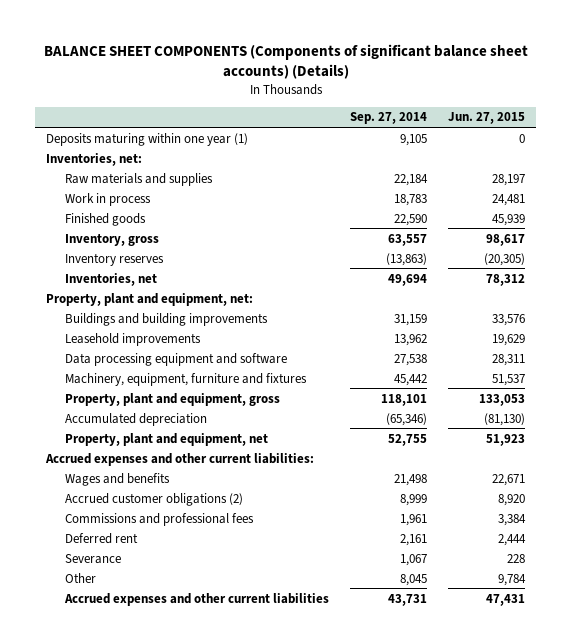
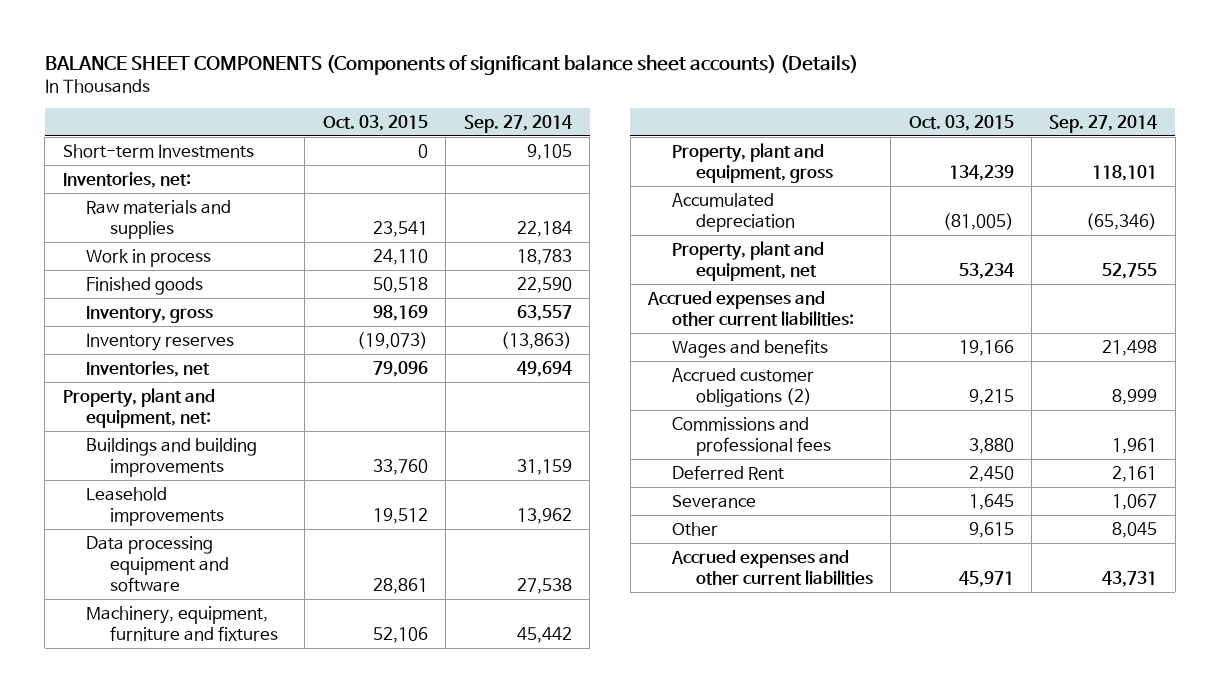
- | Sep. 27, 2014 | Jun. 27, 2015
+ | Oct. 03, 2015 | Sep. 27, 2014
- Deposits maturing within one year (1) | 9,105 | 0
+ Short-term Investments | 0 | 9,105
- Deferred rent | 2,161 | 2,444
+ Deferred Rent | 2,450 | 2,161

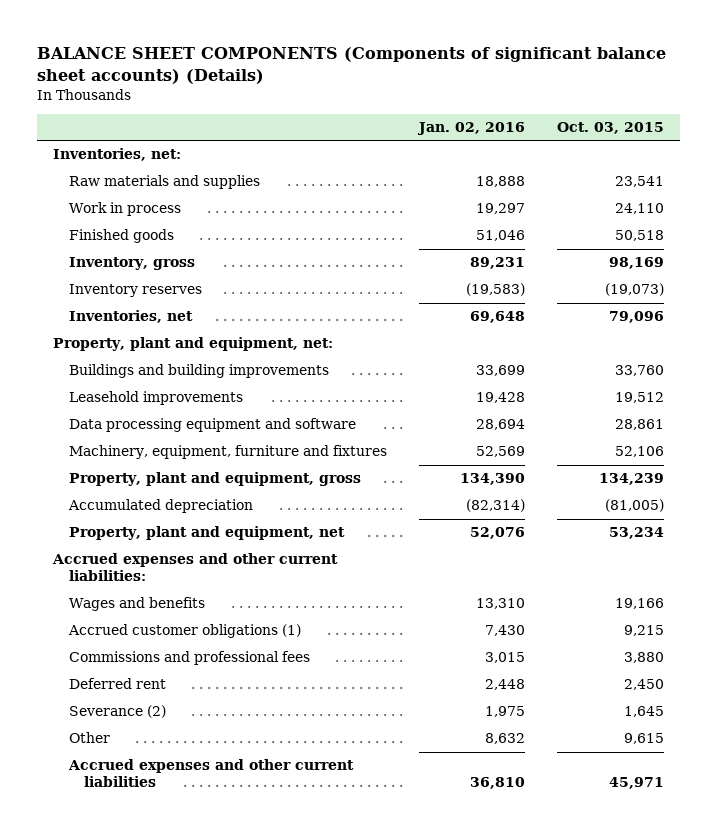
- | Oct. 03, 2015 | Sep. 27, 2014
+ | Jan. 02, 2016 | Oct. 03, 2015
- Short-term Investments | 0 | 9,105
- Accrued customer obligations (2) | 9,215 | 8,999
+ Accrued customer obligations (1) | 7,430 | 9,215
- Deferred Rent | 2,450 | 2,161
- Severance | 1,645 | 1,067
+ Deferred rent | 2,448 | 2,450
+ Severance (2) | 1,975 | 1,645

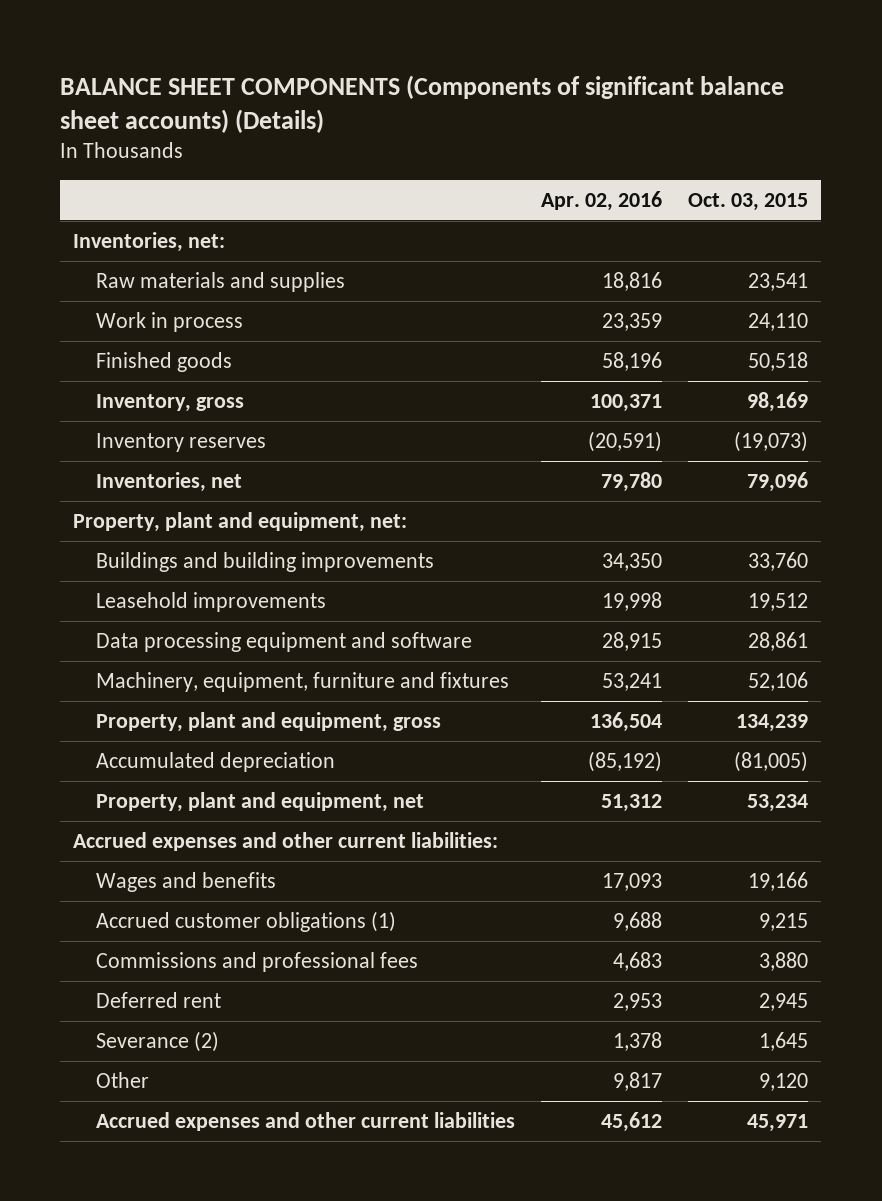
- | Jan. 02, 2016 | Oct. 03, 2015
+ | Apr. 02, 2016 | Oct. 03, 2015
- Deferred rent | 2,448 | 2,450
+ Deferred rent | 2,953 | 2,945
- Other | 8,632 | 9,615
+ Other | 9,817 | 9,120

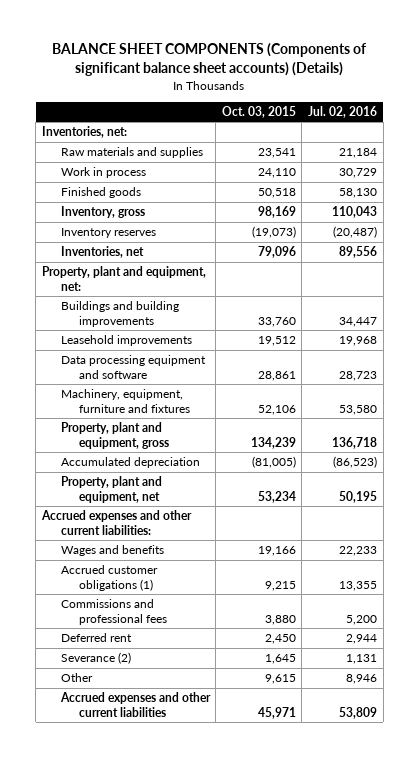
- | Apr. 02, 2016 | Oct. 03, 2015
+ | Oct. 03, 2015 | Jul. 02, 2016
- Deferred rent | 2,953 | 2,945
+ Deferred rent | 2,450 | 2,944
- Other | 9,817 | 9,120
+ Other | 9,615 | 8,946

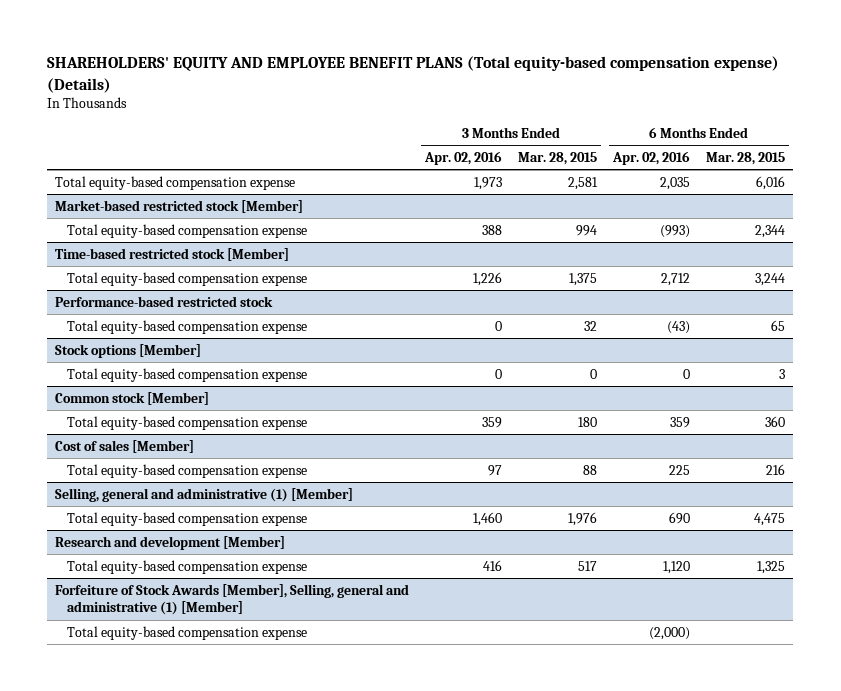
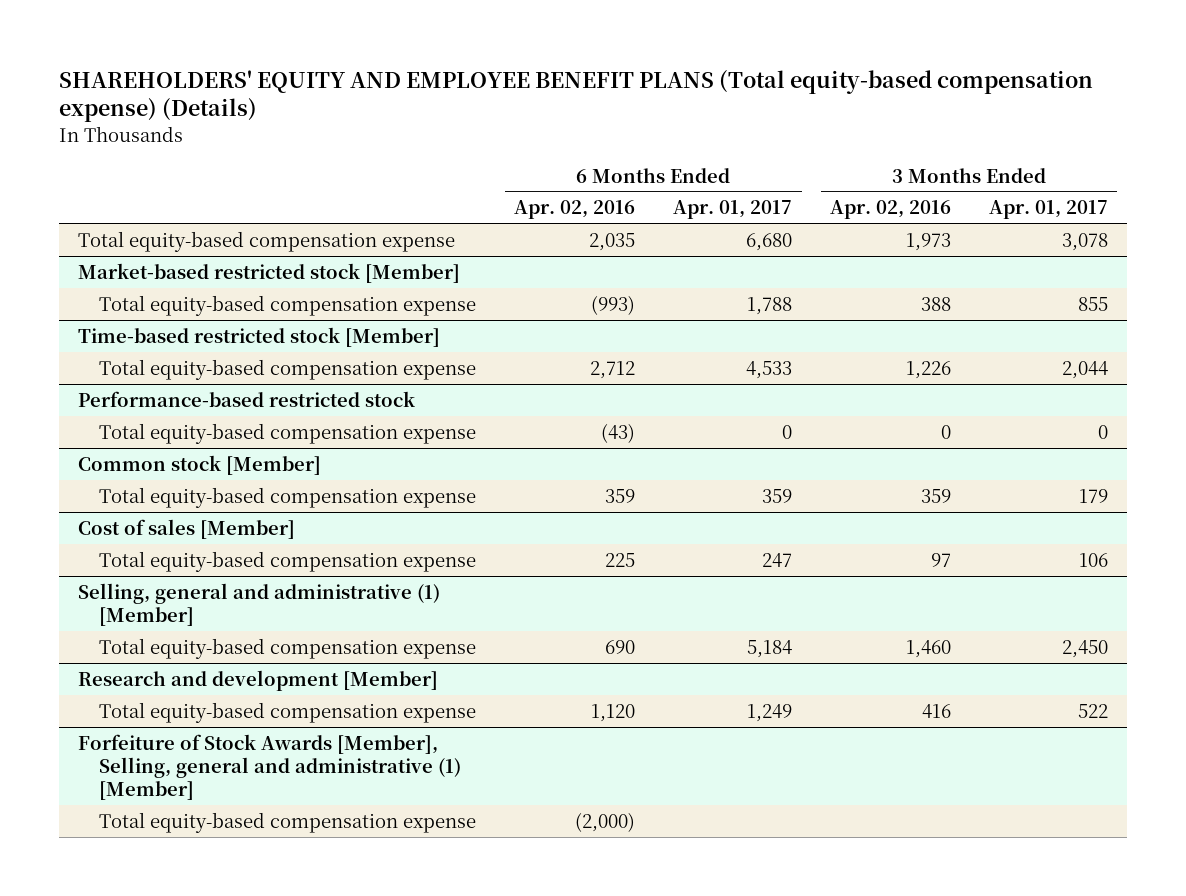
- | 3 Months Ended Apr. 02, 2016 | 3 Months Ended Mar. 28, 2015 | 6 Months Ended Apr. 02, 2016 | 6 Months Ended Mar. 28, 2015
+ | 6 Months Ended Apr. 02, 2016 | 6 Months Ended Apr. 01, 2017 | 3 Months Ended Apr. 02, 2016 | 3 Months Ended Apr. 01, 2017
- Stock options [Member]
- Total equity-based compensation expense | 0 | 0 | 0 | 3

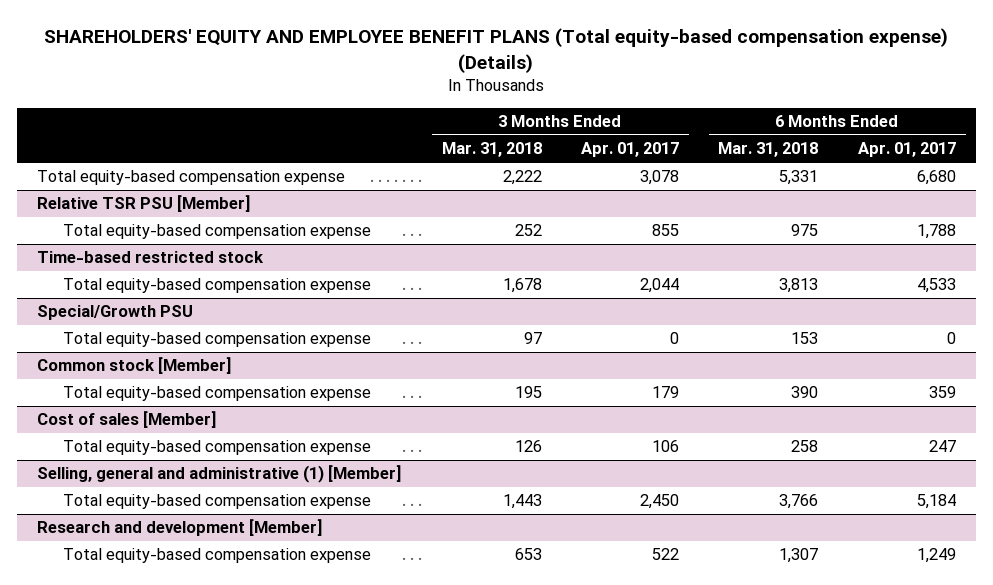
- | 6 Months Ended Apr. 02, 2016 | 6 Months Ended Apr. 01, 2017 | 3 Months Ended Apr. 02, 2016 | 3 Months Ended Apr. 01, 2017
+ | 3 Months Ended Mar. 31, 2018 | 3 Months Ended Apr. 01, 2017 | 6 Months Ended Mar. 31, 2018 | 6 Months Ended Apr. 01, 2017
- Market-based restricted stock [Member]
+ Relative TSR PSU [Member]
- Time-based restricted stock [Member]
+ Time-based restricted stock
- Performance-based restricted stock
+ Special/Growth PSU
- Forfeiture of Stock Awards [Member], Selling, general and administrative (1) [Member]
- Total equity-based compensation expense | (2,000) | | |

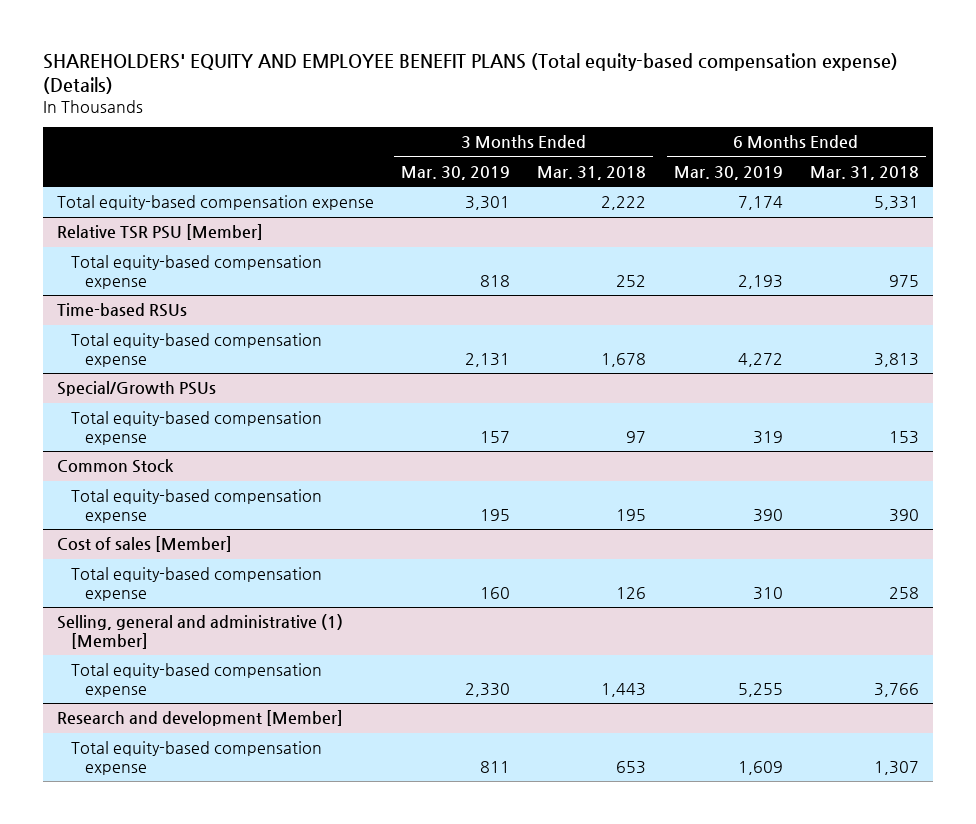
- | 3 Months Ended Mar. 31, 2018 | 3 Months Ended Apr. 01, 2017 | 6 Months Ended Mar. 31, 2018 | 6 Months Ended Apr. 01, 2017
+ | 3 Months Ended Mar. 30, 2019 | 3 Months Ended Mar. 31, 2018 | 6 Months Ended Mar. 30, 2019 | 6 Months Ended Mar. 31, 2018
- Time-based restricted stock
+ Time-based RSUs
- Special/Growth PSU
+ Special/Growth PSUs
- Common stock [Member]
+ Common Stock

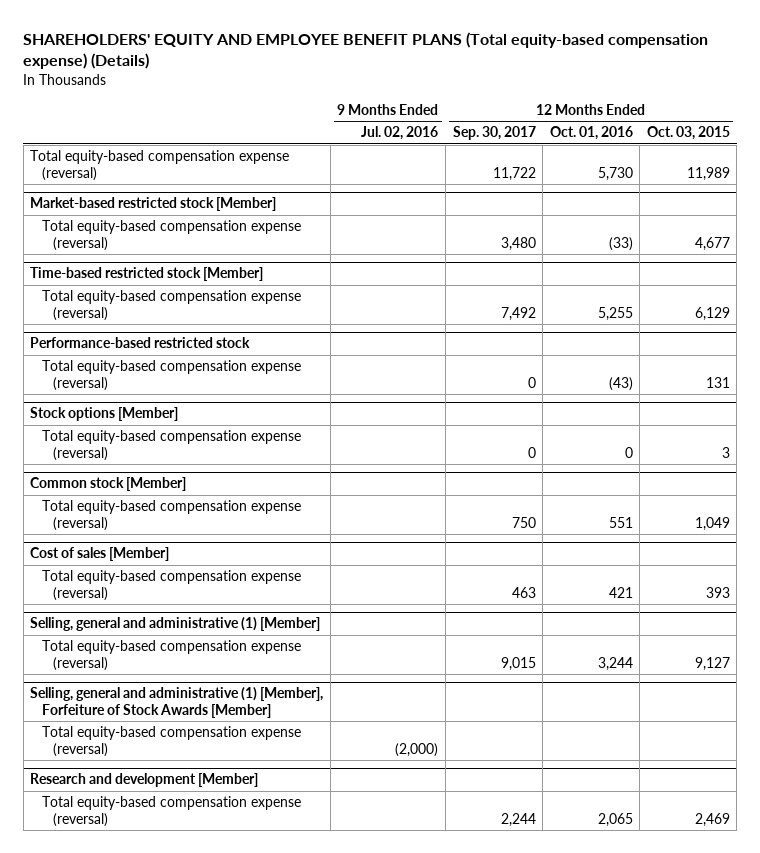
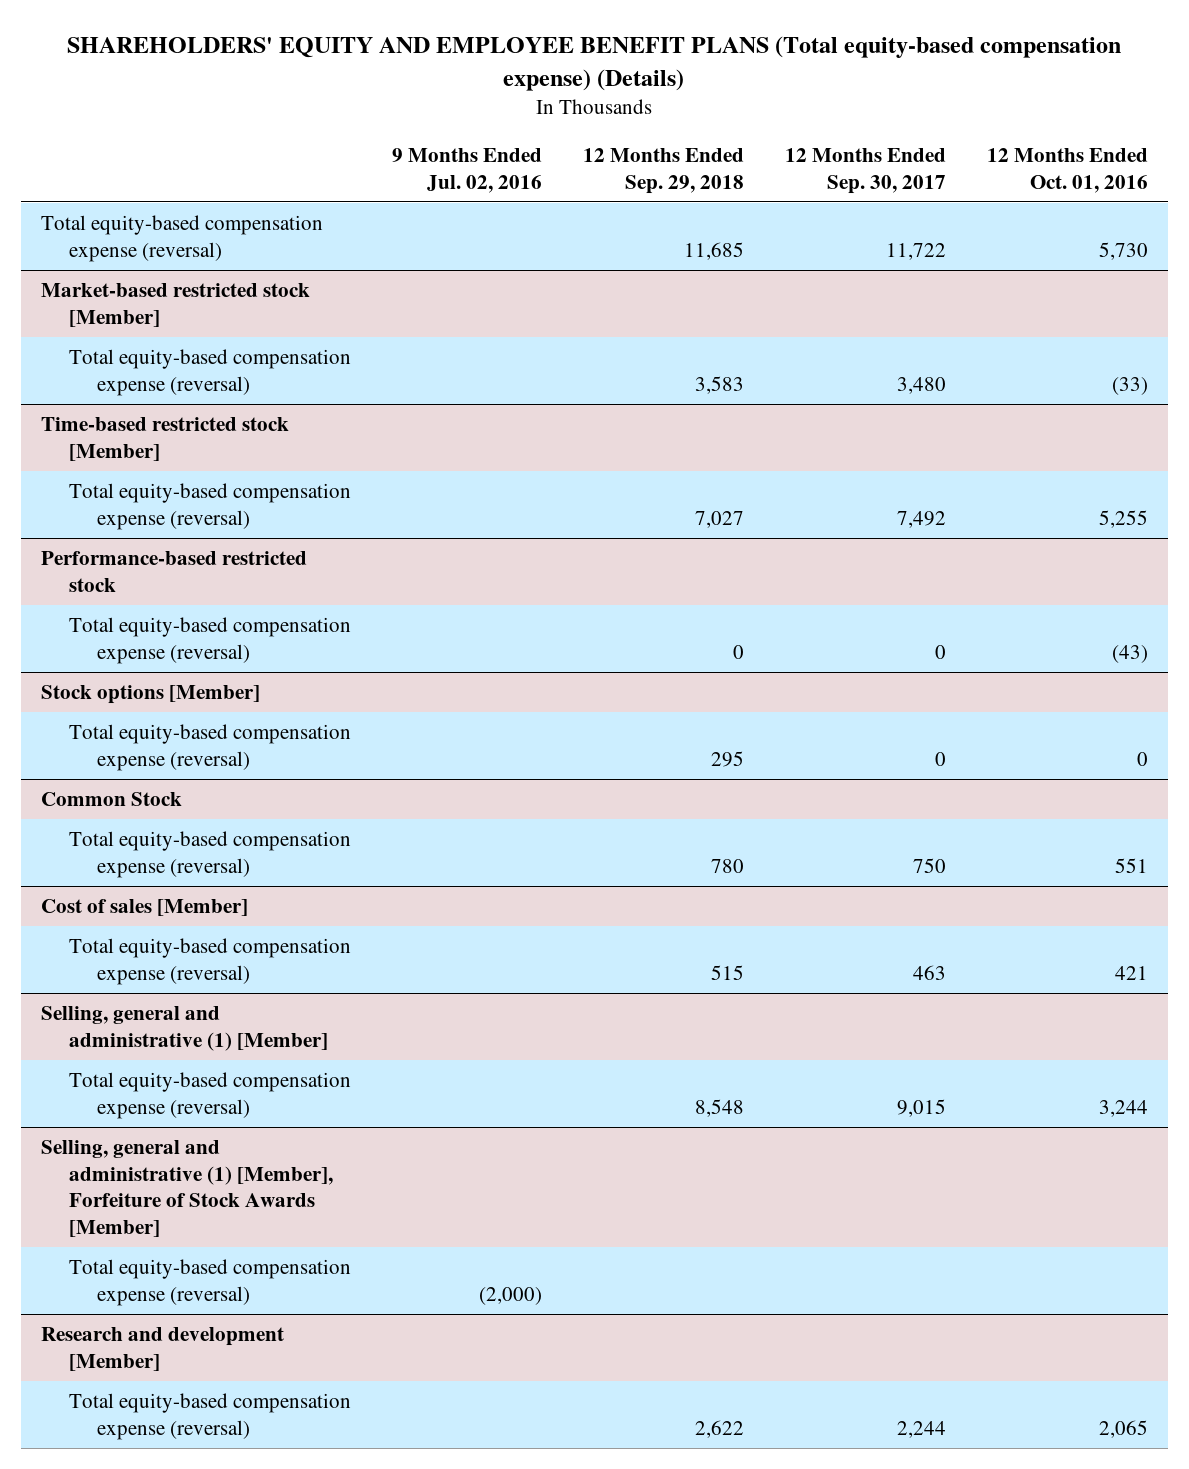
- | 9 Months Ended Jul. 02, 2016 | 12 Months Ended Sep. 30, 2017 | 12 Months Ended Oct. 01, 2016 | 12 Months Ended Oct. 03, 2015
+ | 9 Months Ended Jul. 02, 2016 | 12 Months Ended Sep. 29, 2018 | 12 Months Ended Sep. 30, 2017 | 12 Months Ended Oct. 01, 2016
- Common stock [Member]
+ Common Stock

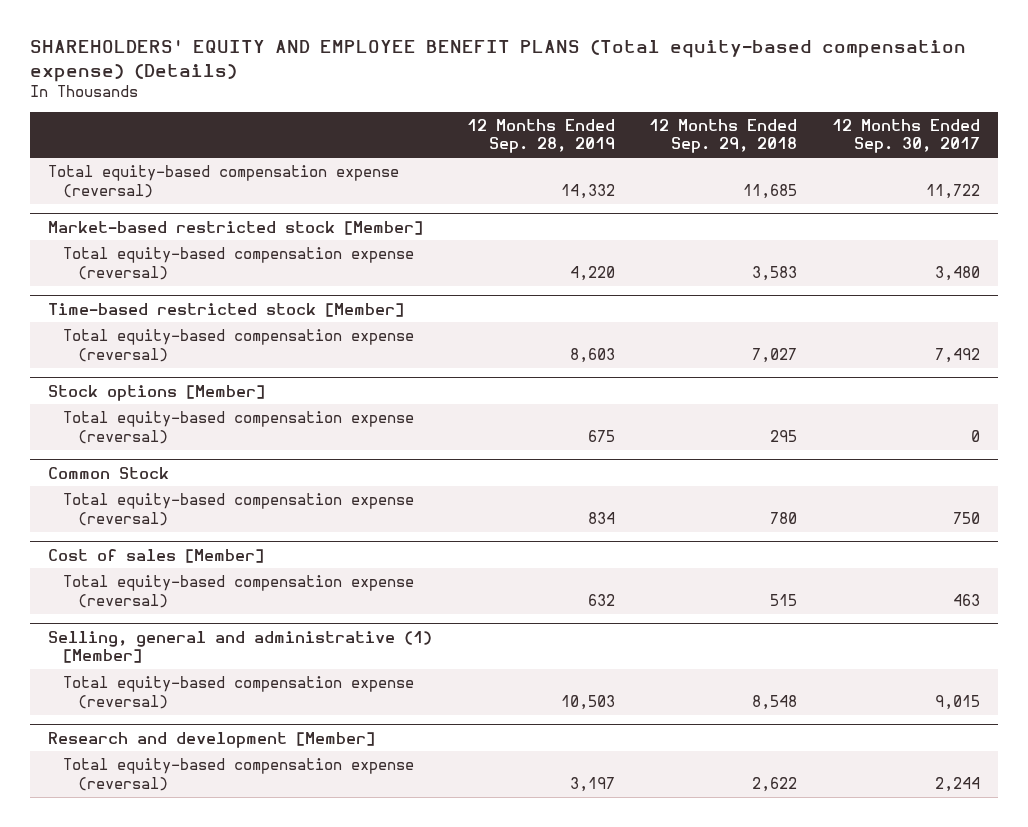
- | 9 Months Ended Jul. 02, 2016 | 12 Months Ended Sep. 29, 2018 | 12 Months Ended Sep. 30, 2017 | 12 Months Ended Oct. 01, 2016
+ | 12 Months Ended Sep. 28, 2019 | 12 Months Ended Sep. 29, 2018 | 12 Months Ended Sep. 30, 2017
- Performance-based restricted stock
- Total equity-based compensation expense (reversal) | | 0 | 0 | (43)
- Selling, general and administrative (1) [Member], Forfeiture of Stock Awards [Member]
- Total equity-based compensation expense (reversal) | (2,000) | | |

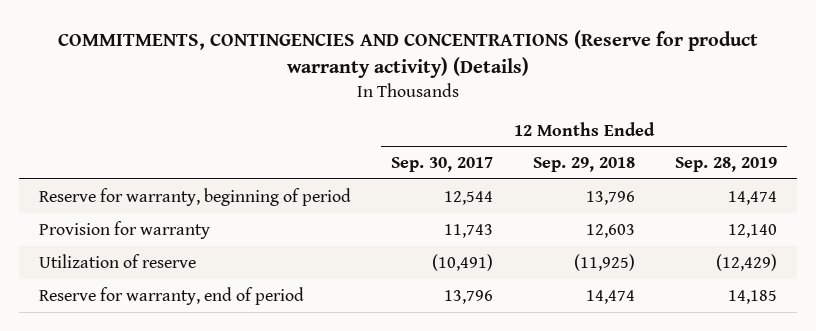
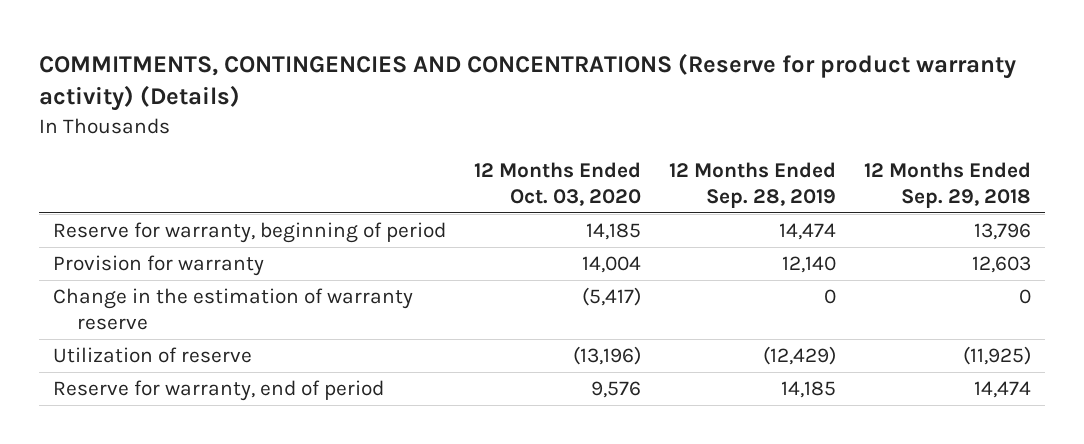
- | 12 Months Ended Sep. 30, 2017 | 12 Months Ended Sep. 29, 2018 | 12 Months Ended Sep. 28, 2019
+ | 12 Months Ended Oct. 03, 2020 | 12 Months Ended Sep. 28, 2019 | 12 Months Ended Sep. 29, 2018
+ Change in the estimation of warranty reserve | (5,417) | 0 | 0

